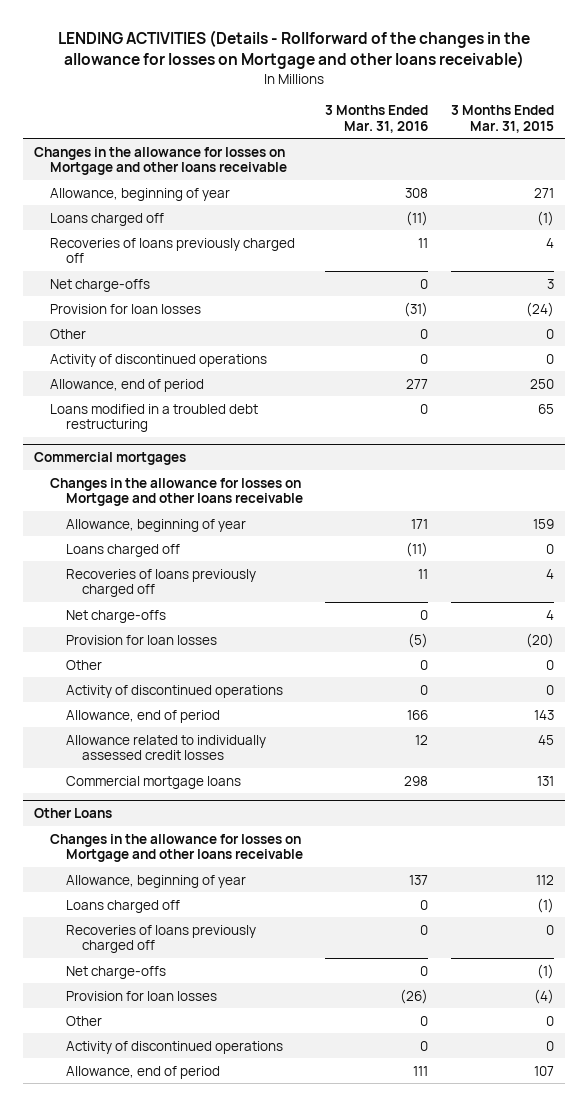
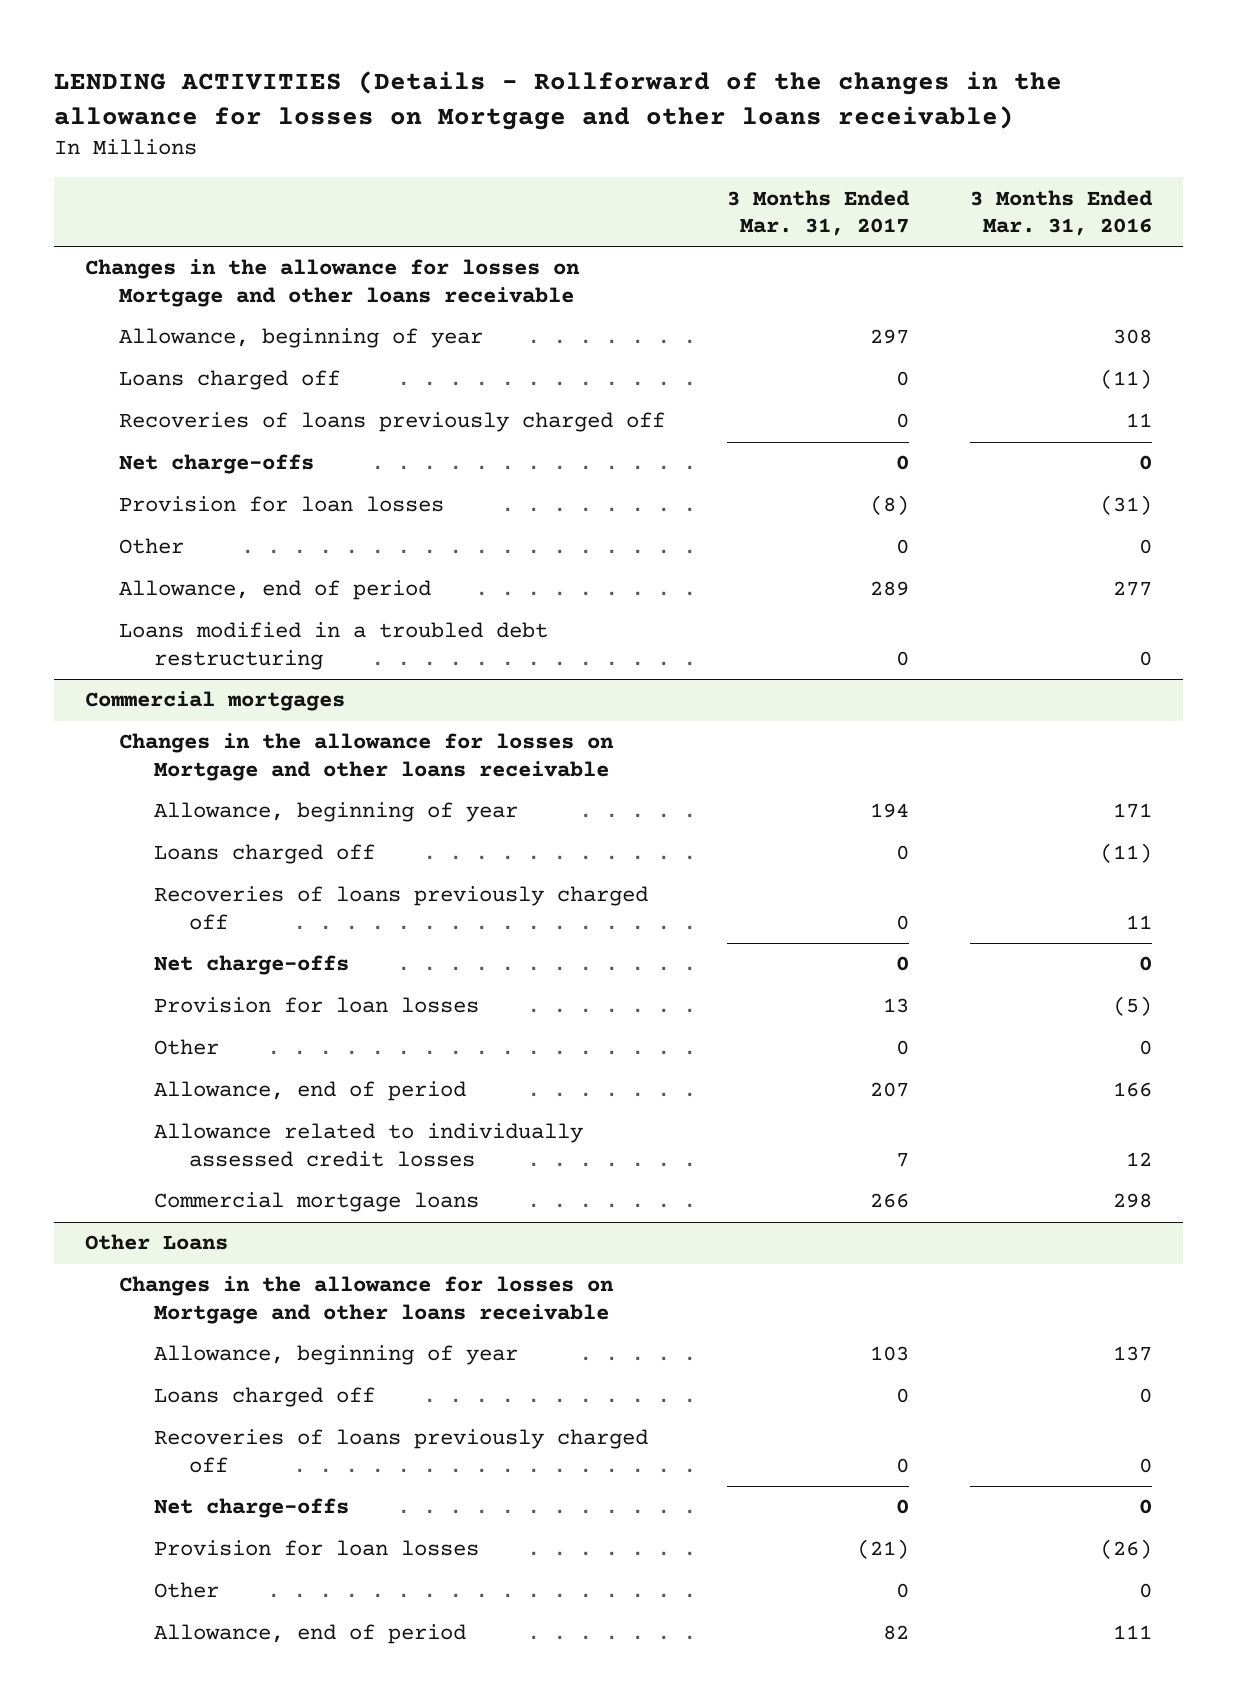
- | 3 Months Ended Mar. 31, 2016 | 3 Months Ended Mar. 31, 2015
+ | 3 Months Ended Mar. 31, 2017 | 3 Months Ended Mar. 31, 2016
- Activity of discontinued operations | 0 | 0
@ Commercial mortgages
- Activity of discontinued operations | 0 | 0
@ Other Loans
- Activity of discontinued operations | 0 | 0

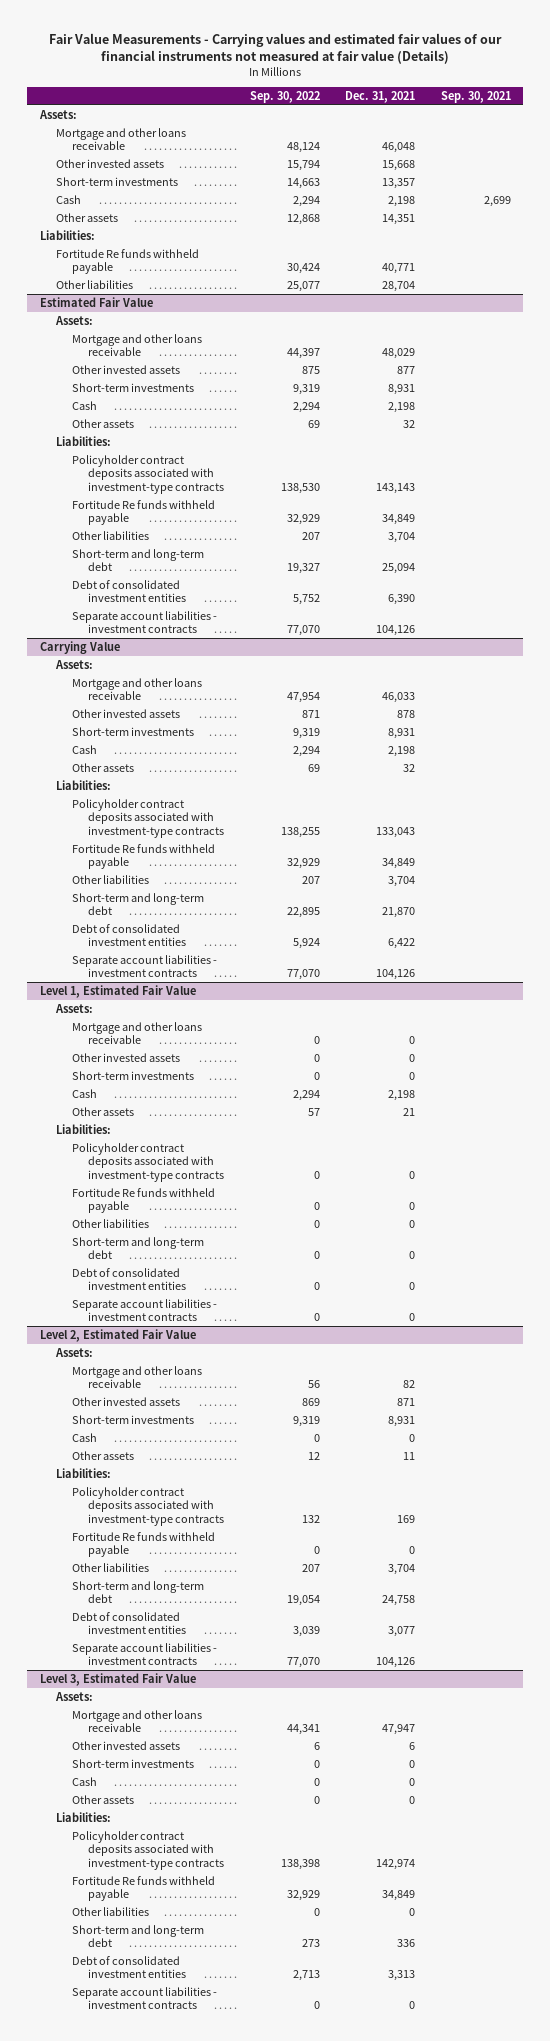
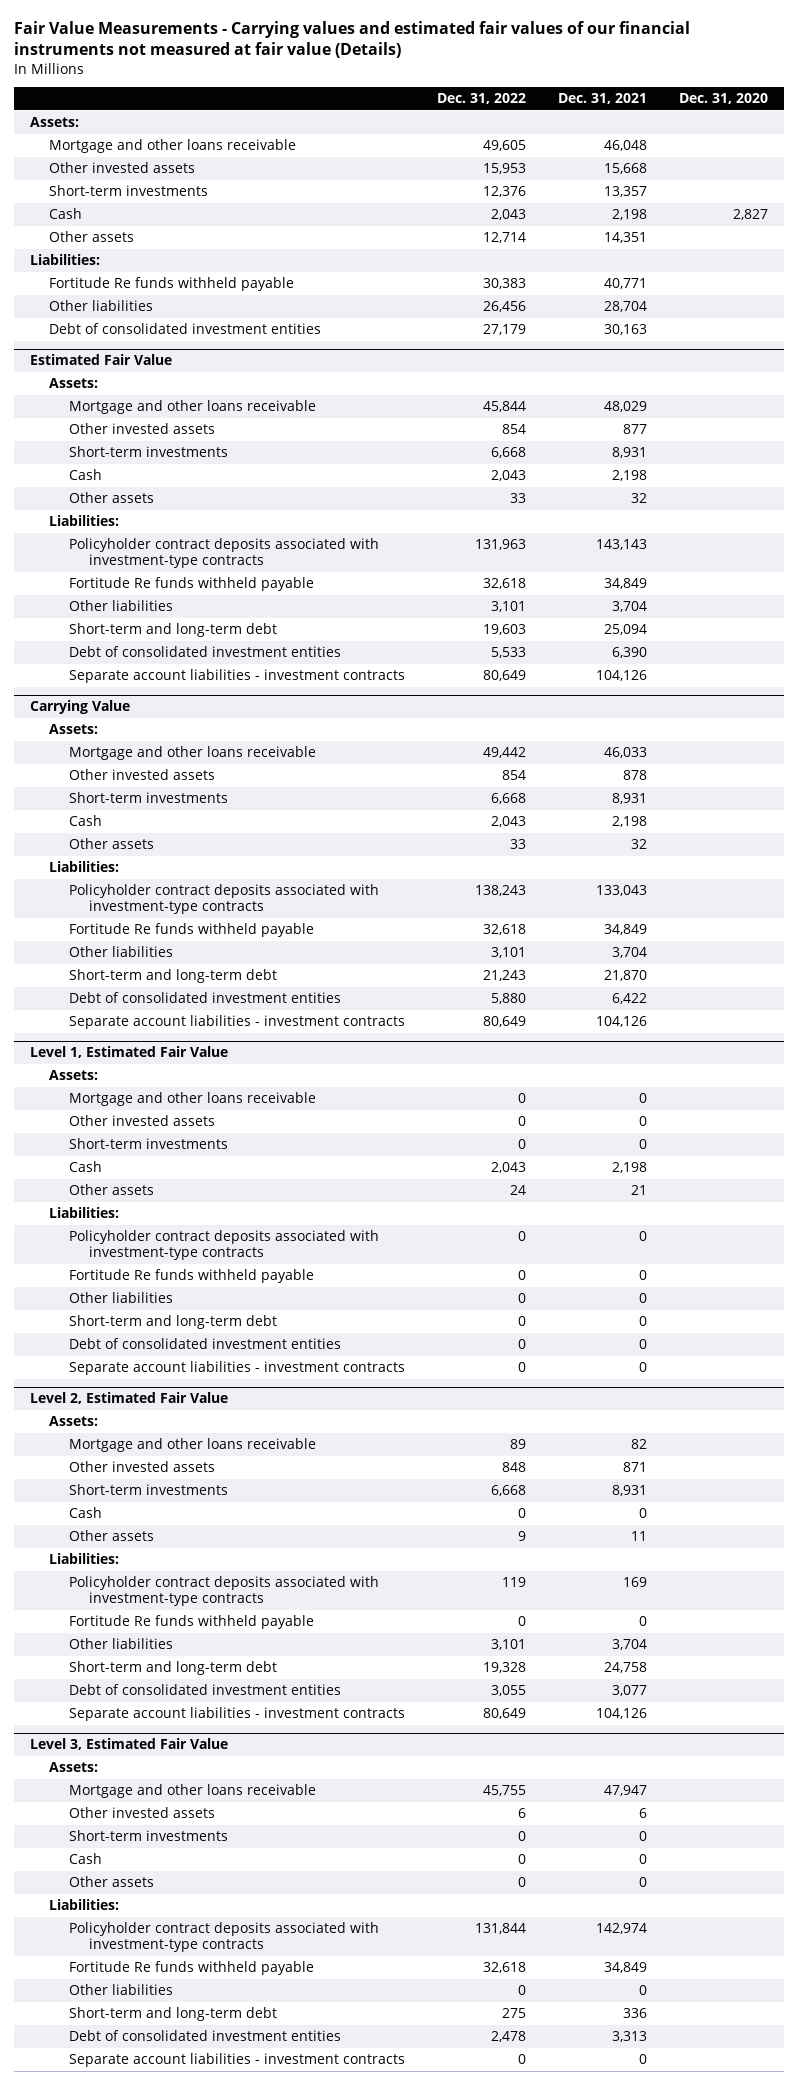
- | Sep. 30, 2022 | Dec. 31, 2021 | Sep. 30, 2021
+ | Dec. 31, 2022 | Dec. 31, 2021 | Dec. 31, 2020
+ Debt of consolidated investment entities | 27,179 | 30,163 |

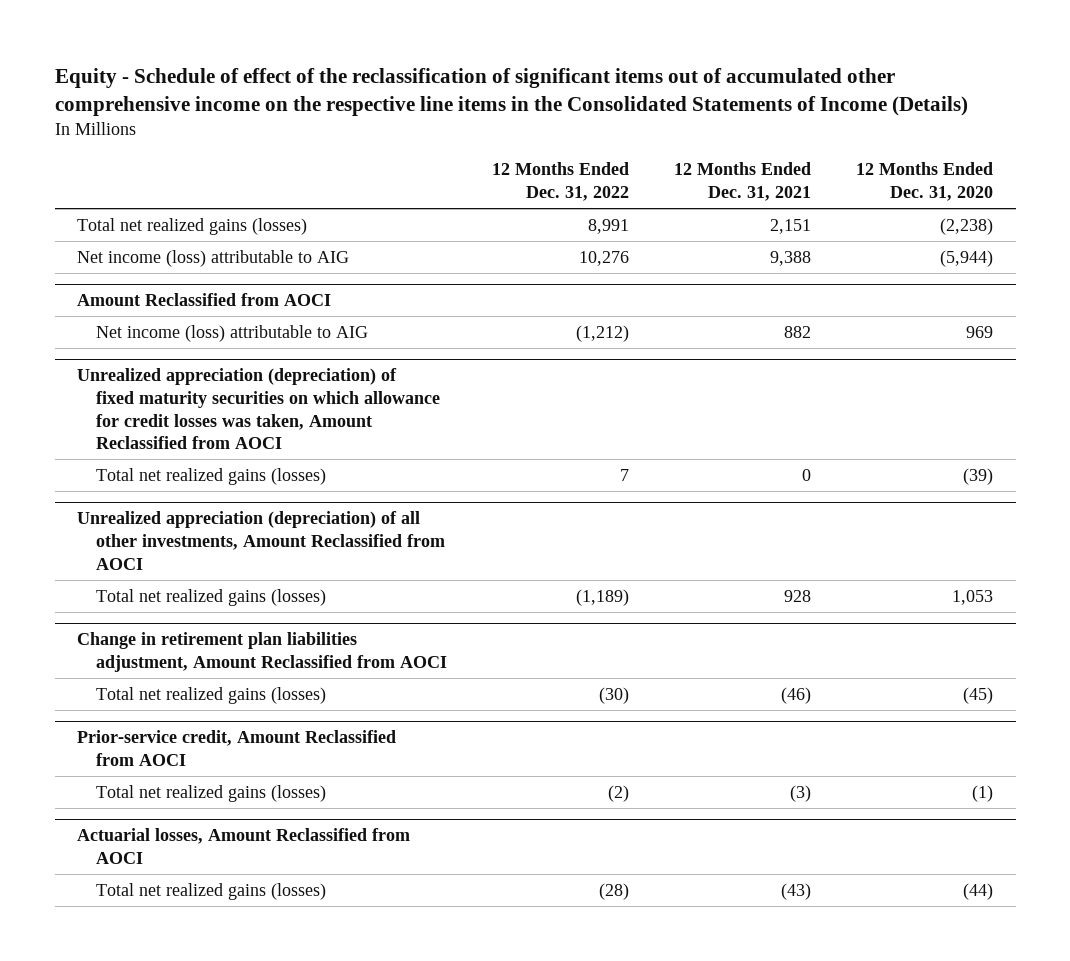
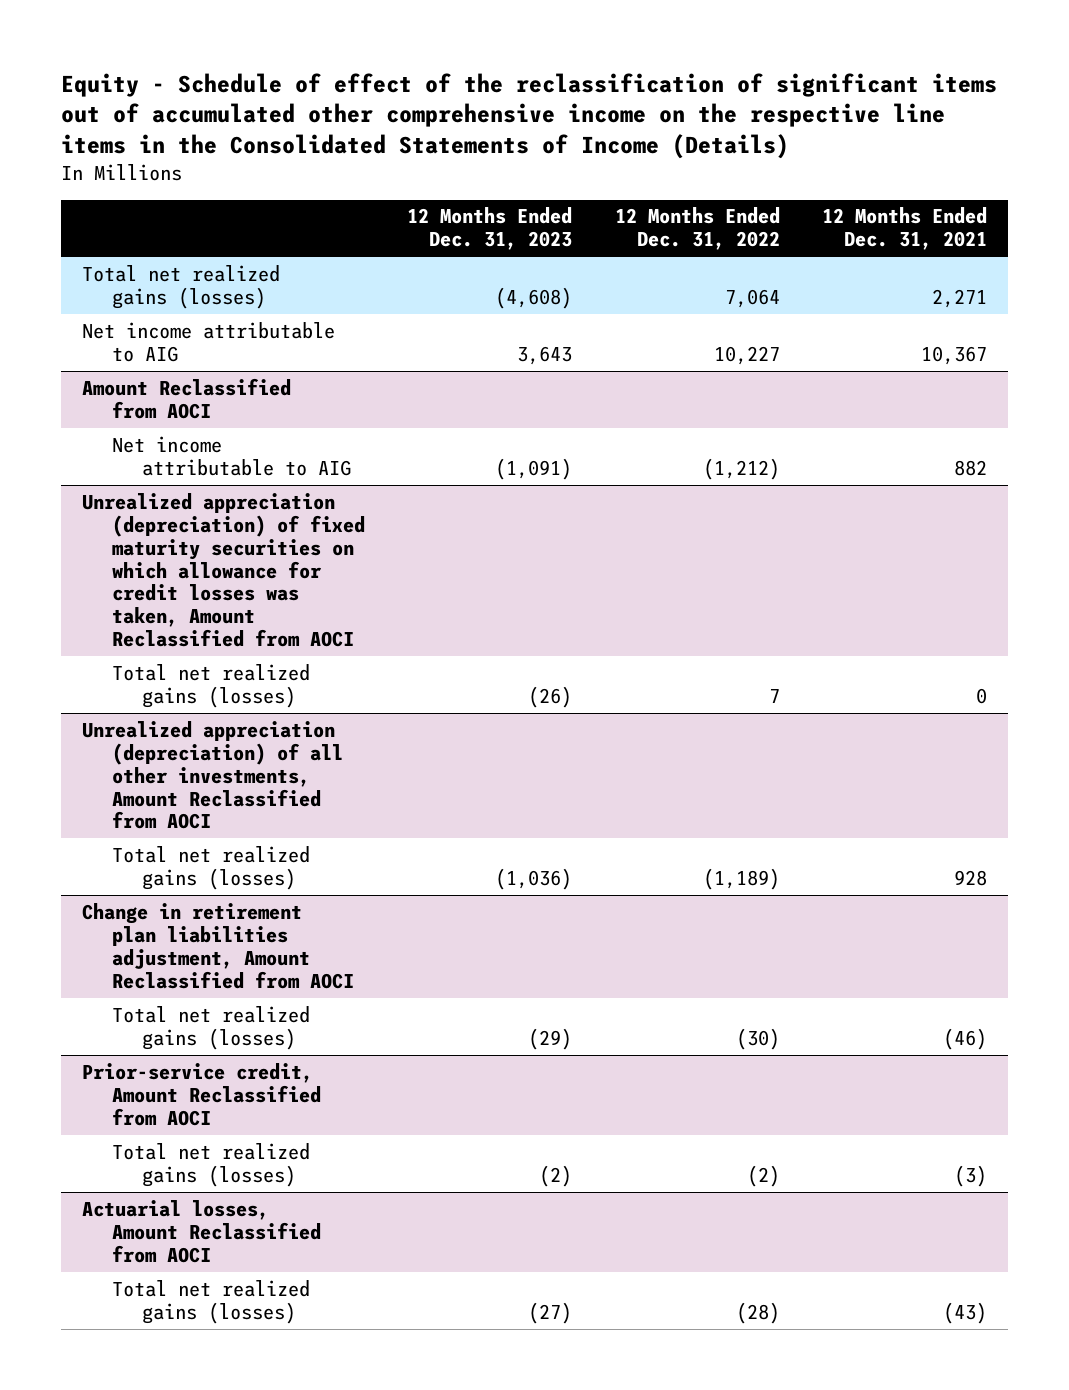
- | 12 Months Ended Dec. 31, 2022 | 12 Months Ended Dec. 31, 2021 | 12 Months Ended Dec. 31, 2020
+ | 12 Months Ended Dec. 31, 2023 | 12 Months Ended Dec. 31, 2022 | 12 Months Ended Dec. 31, 2021
- Total net realized gains (losses) | 8,991 | 2,151 | (2,238)
- Net income (loss) attributable to AIG | 10,276 | 9,388 | (5,944)
+ Total net realized gains (losses) | (4,608) | 7,064 | 2,271
+ Net income attributable to AIG | 3,643 | 10,227 | 10,367
@ Amount Reclassified from AOCI
- Net income (loss) attributable to AIG | (1,212) | 882 | 969
+ Net income attributable to AIG | (1,091) | (1,212) | 882

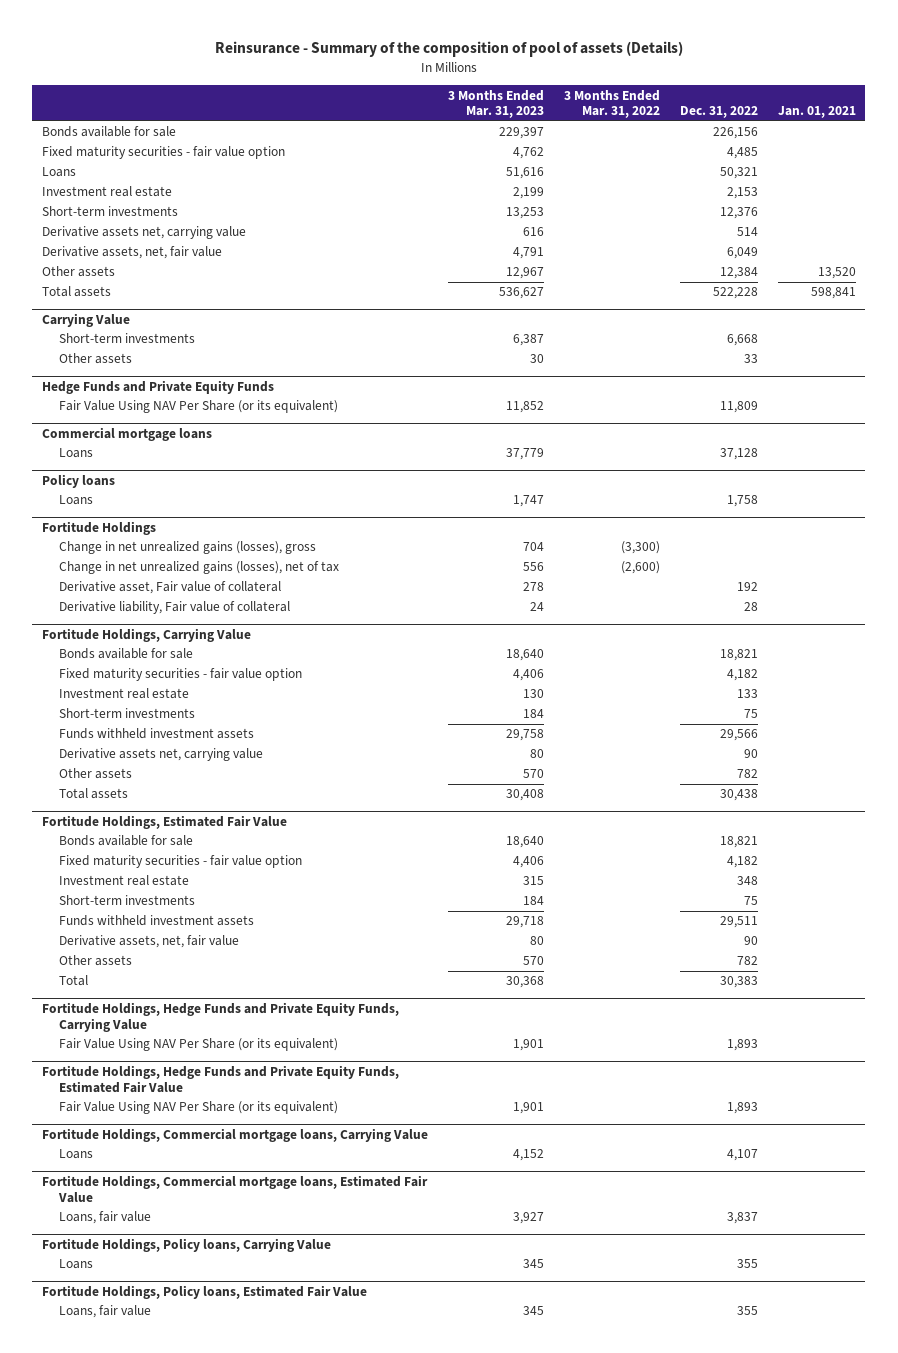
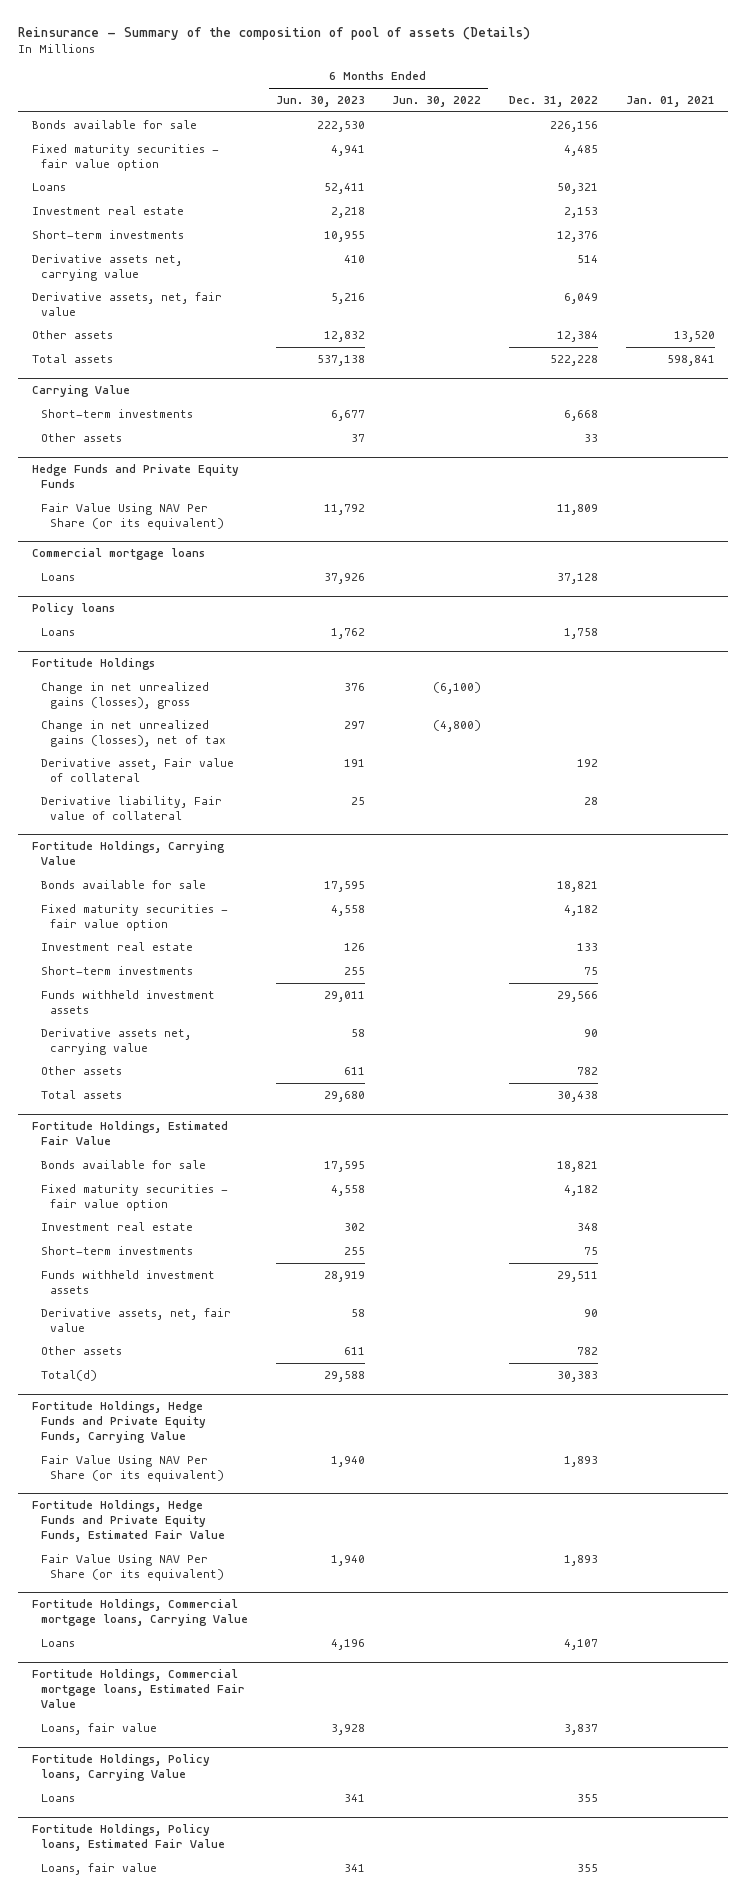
- | 3 Months Ended Mar. 31, 2023 | 3 Months Ended Mar. 31, 2022 | Dec. 31, 2022 | Jan. 01, 2021
+ | 6 Months Ended Jun. 30, 2023 | 6 Months Ended Jun. 30, 2022 | Dec. 31, 2022 | Jan. 01, 2021
@ Fortitude Holdings, Estimated Fair Value
- Total | 30,368 | | 30,383 |
+ Total(d) | 29,588 | | 30,383 |

